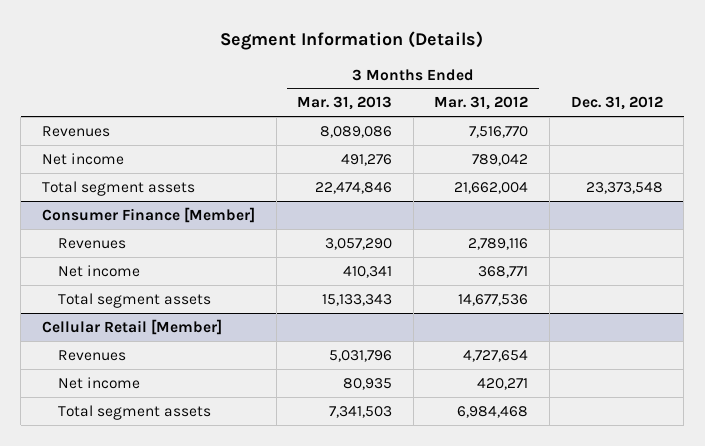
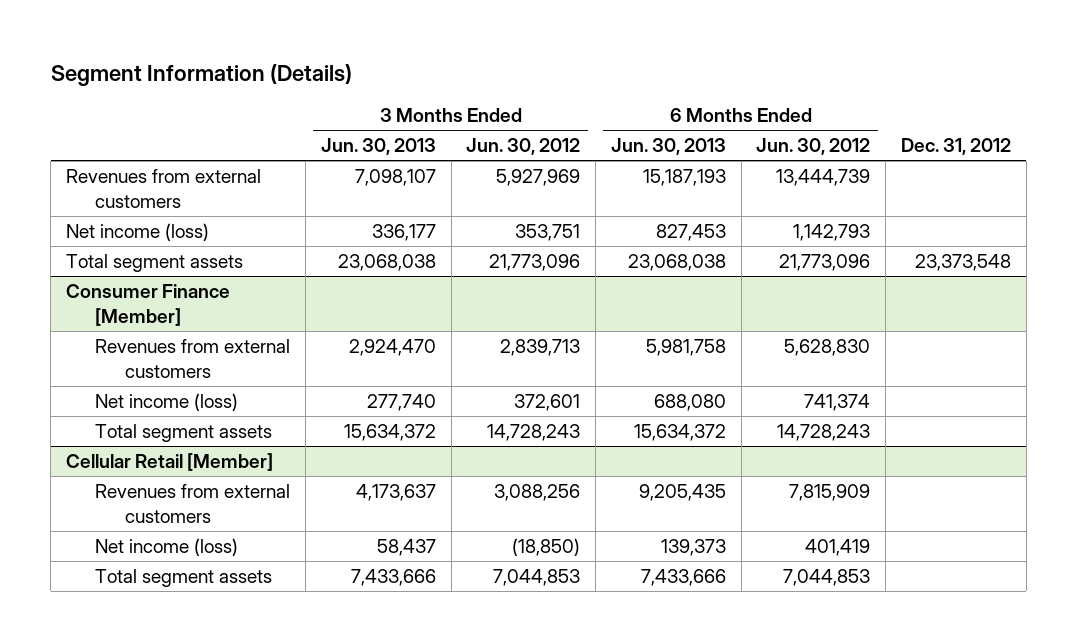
- | 3 Months Ended Mar. 31, 2013 | 3 Months Ended Mar. 31, 2012 | Dec. 31, 2012
+ | 3 Months Ended Jun. 30, 2013 | 3 Months Ended Jun. 30, 2012 | 6 Months Ended Jun. 30, 2013 | 6 Months Ended Jun. 30, 2012 | Dec. 31, 2012
- Revenues | 8,089,086 | 7,516,770 |
- Net income | 491,276 | 789,042 |
+ Revenues from external customers | 7,098,107 | 5,927,969 | 15,187,193 | 13,444,739 |
+ Net income (loss) | 336,177 | 353,751 | 827,453 | 1,142,793 |
@ Consumer Finance [Member]
- Revenues | 3,057,290 | 2,789,116 |
- Net income | 410,341 | 368,771 |
+ Revenues from external customers | 2,924,470 | 2,839,713 | 5,981,758 | 5,628,830 |
+ Net income (loss) | 277,740 | 372,601 | 688,080 | 741,374 |
@ Cellular Retail [Member]
- Revenues | 5,031,796 | 4,727,654 |
- Net income | 80,935 | 420,271 |
+ Revenues from external customers | 4,173,637 | 3,088,256 | 9,205,435 | 7,815,909 |
+ Net income (loss) | 58,437 | (18,850) | 139,373 | 401,419 |

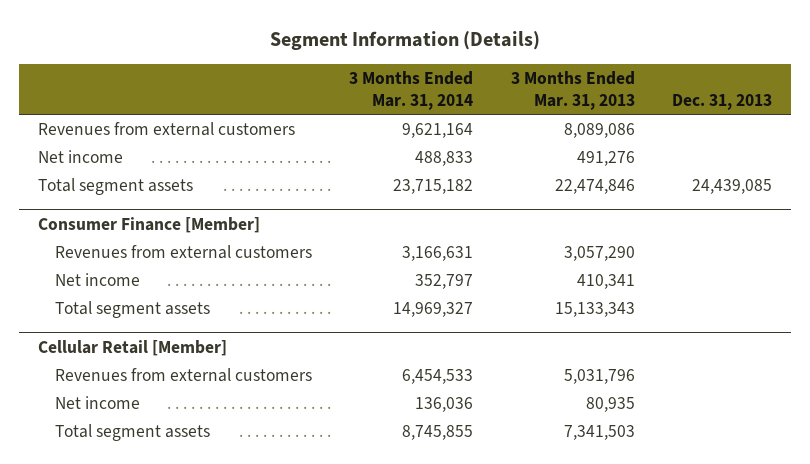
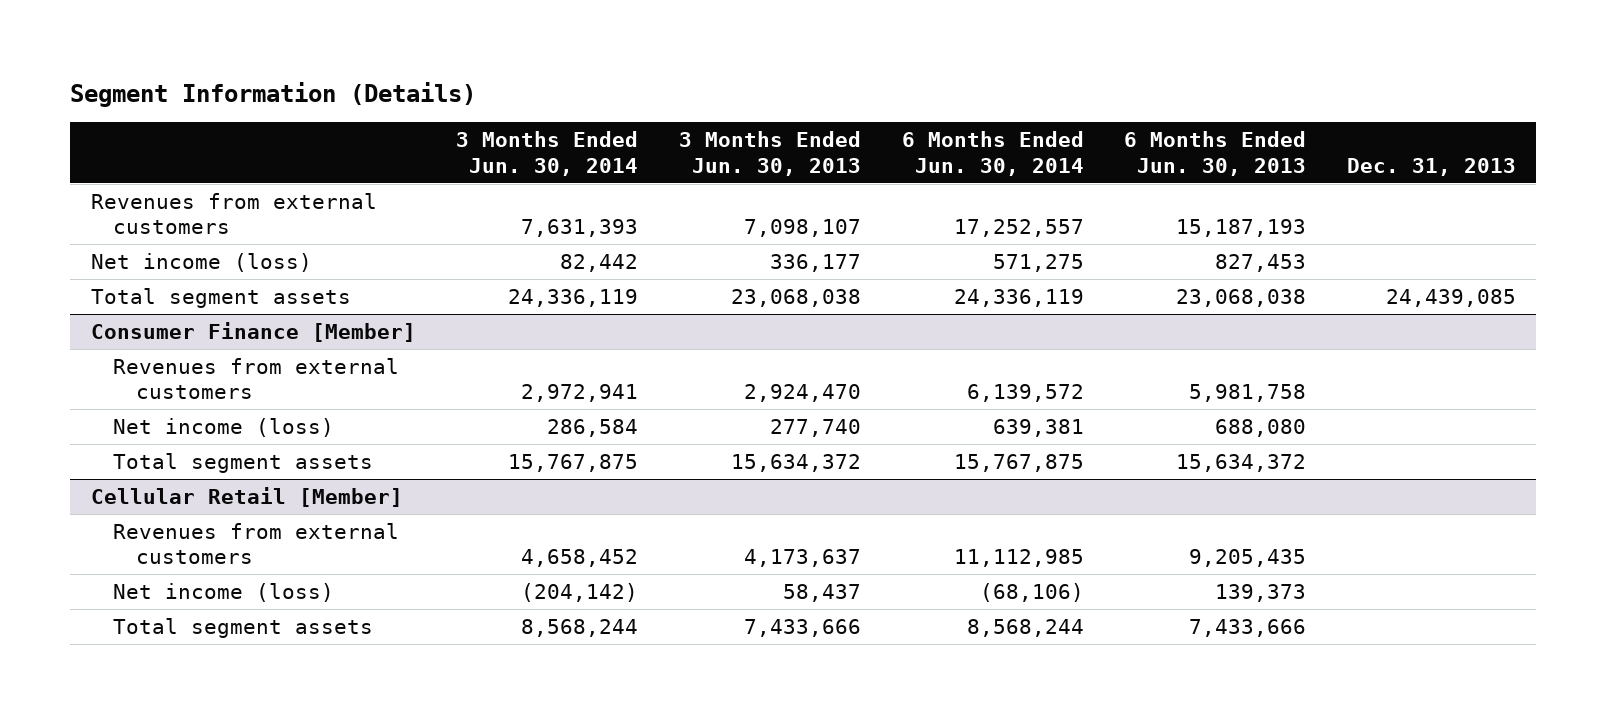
- | 3 Months Ended Mar. 31, 2014 | 3 Months Ended Mar. 31, 2013 | Dec. 31, 2013
+ | 3 Months Ended Jun. 30, 2014 | 3 Months Ended Jun. 30, 2013 | 6 Months Ended Jun. 30, 2014 | 6 Months Ended Jun. 30, 2013 | Dec. 31, 2013
- Net income | 488,833 | 491,276 |
+ Net income (loss) | 82,442 | 336,177 | 571,275 | 827,453 |
@ Consumer Finance [Member]
- Net income | 352,797 | 410,341 |
+ Net income (loss) | 286,584 | 277,740 | 639,381 | 688,080 |
@ Cellular Retail [Member]
- Net income | 136,036 | 80,935 |
+ Net income (loss) | (204,142) | 58,437 | (68,106) | 139,373 |

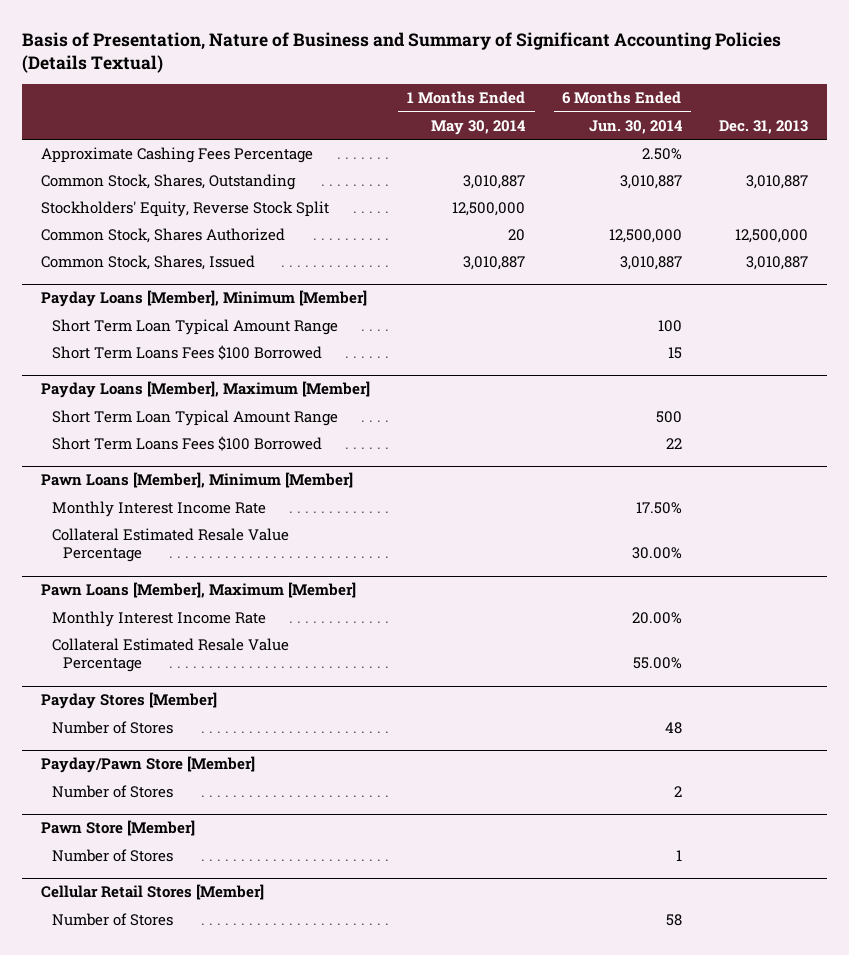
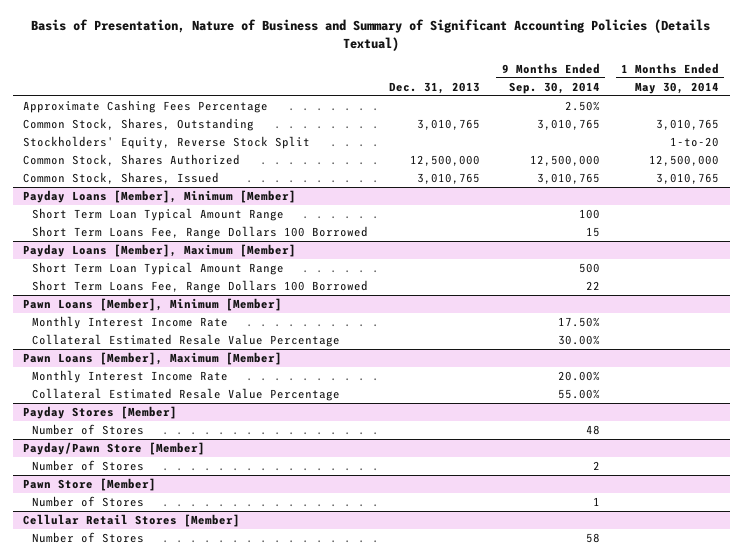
- | 1 Months Ended May 30, 2014 | 6 Months Ended Jun. 30, 2014 | Dec. 31, 2013
+ | Dec. 31, 2013 | 9 Months Ended Sep. 30, 2014 | 1 Months Ended May 30, 2014
- Common Stock, Shares, Outstanding | 3,010,887 | 3,010,887 | 3,010,887
- Stockholders' Equity, Reverse Stock Split | 12,500,000 | |
- Common Stock, Shares Authorized | 20 | 12,500,000 | 12,500,000
- Common Stock, Shares, Issued | 3,010,887 | 3,010,887 | 3,010,887
+ Common Stock, Shares, Outstanding | 3,010,765 | 3,010,765 | 3,010,765
+ Stockholders' Equity, Reverse Stock Split | | | 1-to-20
+ Common Stock, Shares Authorized | 12,500,000 | 12,500,000 | 12,500,000
+ Common Stock, Shares, Issued | 3,010,765 | 3,010,765 | 3,010,765
@ Payday Loans [Member], Minimum [Member]
- Short Term Loans Fees $100 Borrowed | | 15 |
+ Short Term Loans Fee, Range Dollars 100 Borrowed | | 15 |
@ Payday Loans [Member], Maximum [Member]
- Short Term Loans Fees $100 Borrowed | | 22 |
+ Short Term Loans Fee, Range Dollars 100 Borrowed | | 22 |

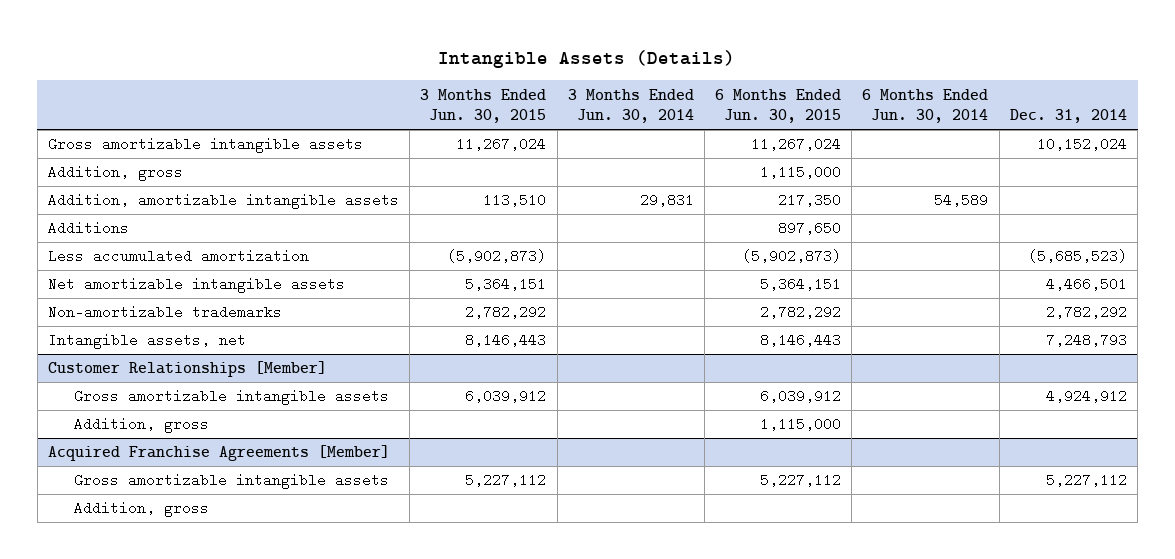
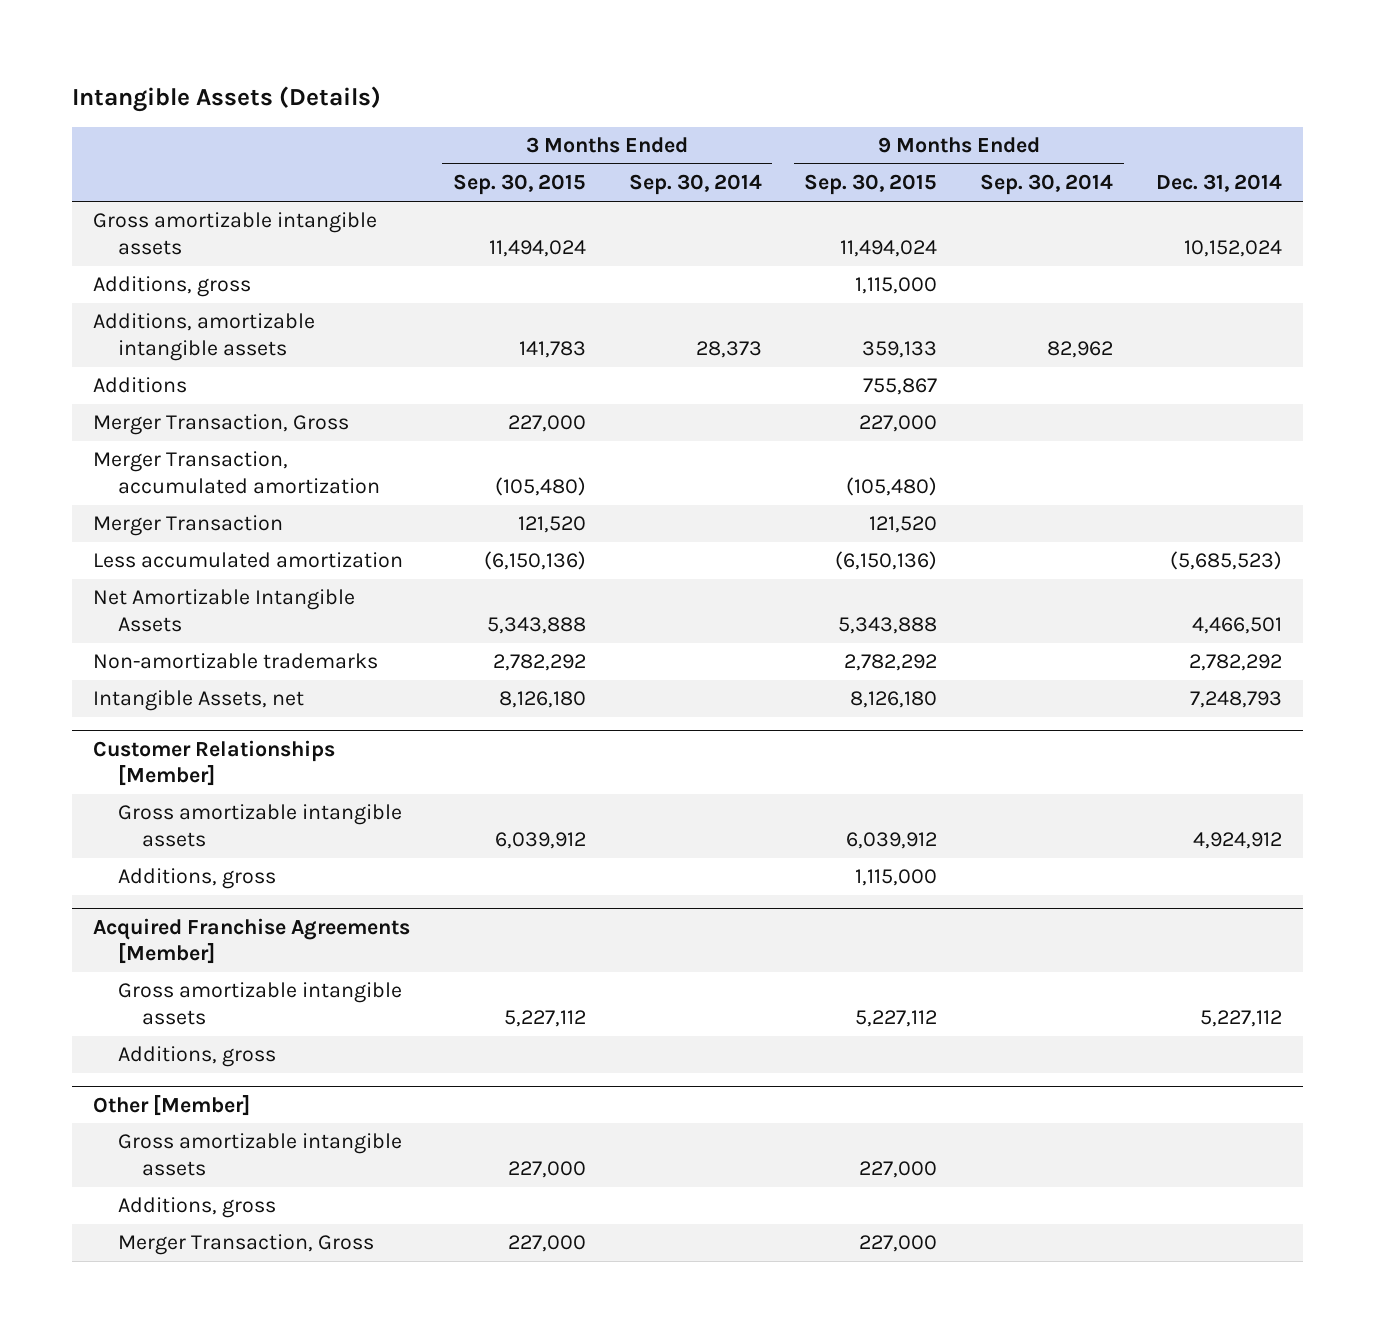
- | 3 Months Ended Jun. 30, 2015 | 3 Months Ended Jun. 30, 2014 | 6 Months Ended Jun. 30, 2015 | 6 Months Ended Jun. 30, 2014 | Dec. 31, 2014
+ | 3 Months Ended Sep. 30, 2015 | 3 Months Ended Sep. 30, 2014 | 9 Months Ended Sep. 30, 2015 | 9 Months Ended Sep. 30, 2014 | Dec. 31, 2014
- Addition, gross | | | 1,115,000 | |
- Addition, amortizable intangible assets | 113,510 | 29,831 | 217,350 | 54,589 |
+ Additions, gross | | | 1,115,000 | |
+ Additions, amortizable intangible assets | 141,783 | 28,373 | 359,133 | 82,962 |
+ Merger Transaction, Gross | 227,000 | | 227,000 | |
+ Merger Transaction, accumulated amortization | (105,480) | | (105,480) | |
+ Merger Transaction | 121,520 | | 121,520 | |
- Net amortizable intangible assets | 5,364,151 | | 5,364,151 | | 4,466,501
+ Net Amortizable Intangible Assets | 5,343,888 | | 5,343,888 | | 4,466,501
- Intangible assets, net | 8,146,443 | | 8,146,443 | | 7,248,793
+ Intangible Assets, net | 8,126,180 | | 8,126,180 | | 7,248,793
@ Customer Relationships [Member]
- Addition, gross | | | 1,115,000 | |
+ Additions, gross | | | 1,115,000 | |
@ Acquired Franchise Agreements [Member]
- Addition, gross
+ Additions, gross
+ Other [Member]
+ Gross amortizable intangible assets | 227,000 | | 227,000 | |
+ Additions, gross
+ Merger Transaction, Gross | 227,000 | | 227,000 | |

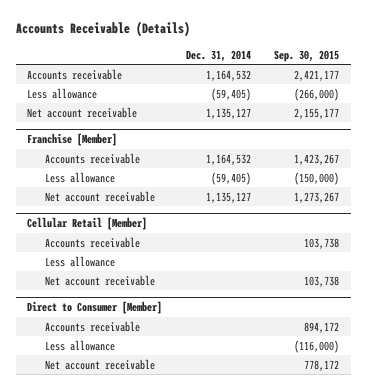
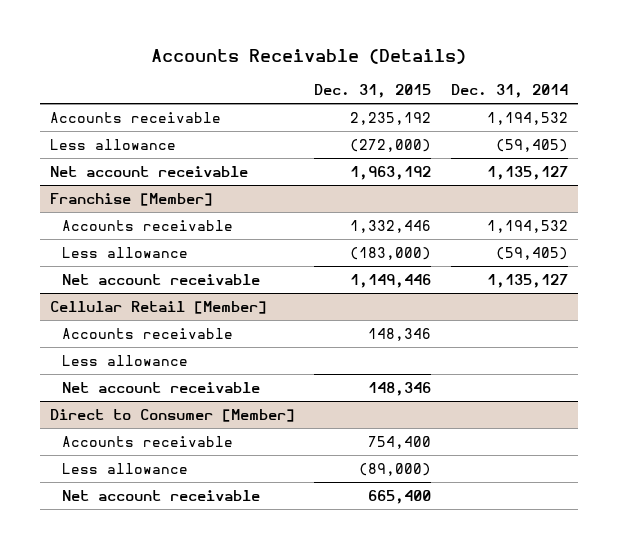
- | Dec. 31, 2014 | Sep. 30, 2015
+ | Dec. 31, 2015 | Dec. 31, 2014
- Accounts receivable | 1,164,532 | 2,421,177
+ Accounts receivable | 2,235,192 | 1,194,532
@ Franchise [Member]
- Accounts receivable | 1,164,532 | 1,423,267
+ Accounts receivable | 1,332,446 | 1,194,532

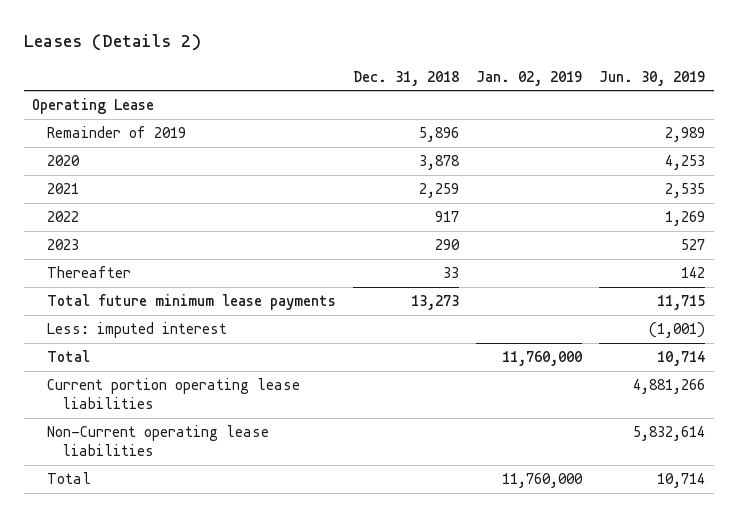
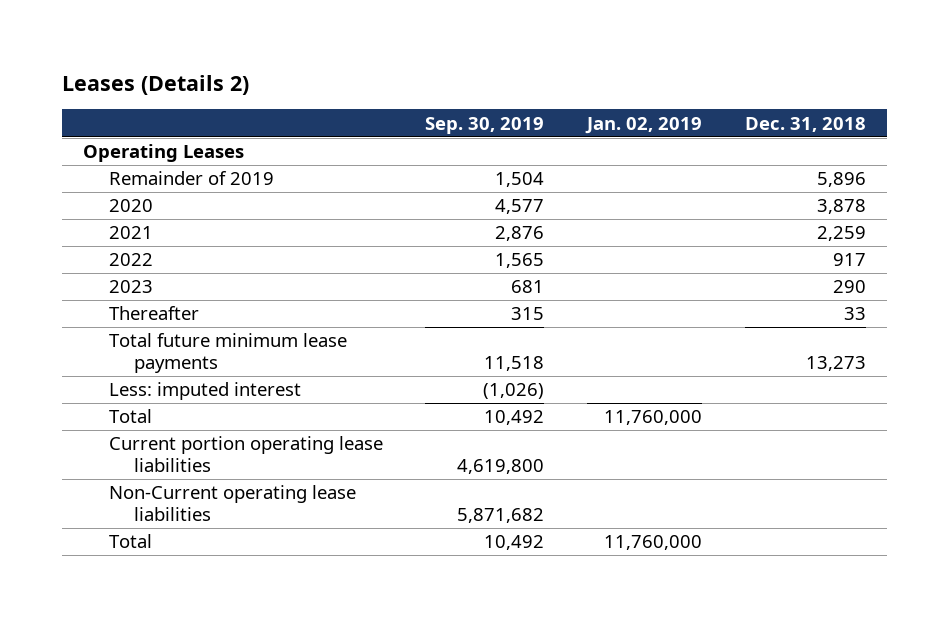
- | Dec. 31, 2018 | Jan. 02, 2019 | Jun. 30, 2019
+ | Sep. 30, 2019 | Jan. 02, 2019 | Dec. 31, 2018
- Operating Lease
+ Operating Leases

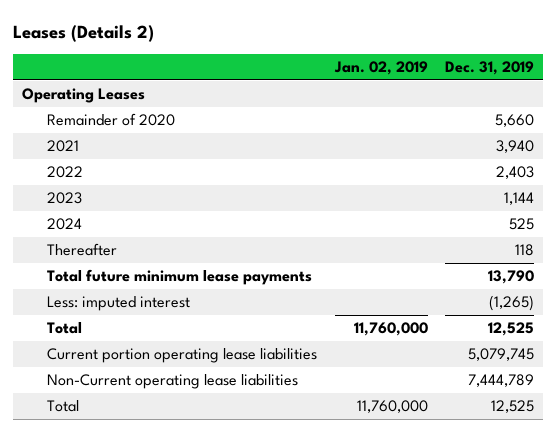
- | Sep. 30, 2019 | Jan. 02, 2019 | Dec. 31, 2018
+ | Jan. 02, 2019 | Dec. 31, 2019
- Remainder of 2019 | 1,504 | | 5,896
- 2020 | 4,577 | | 3,878
+ Remainder of 2020 | | 5,660
+ 2024 | | 525

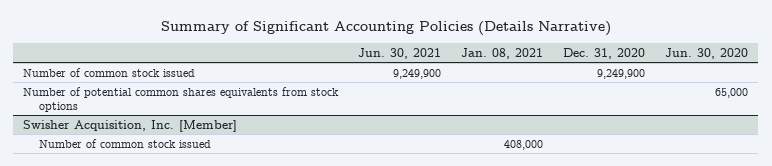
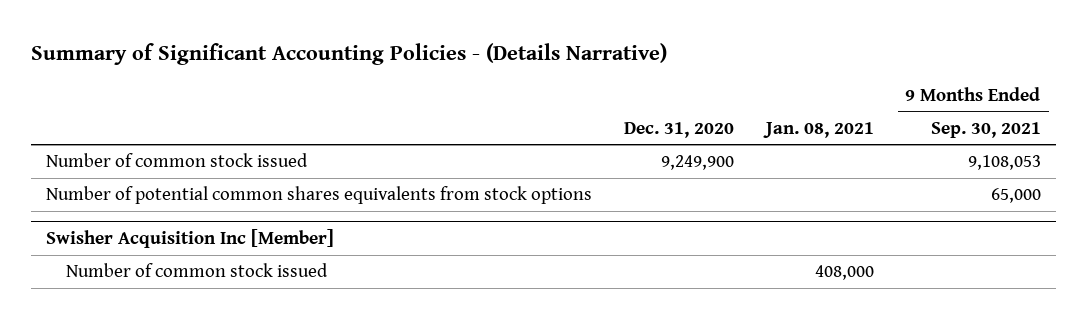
- Summary of Significant Accounting Policies (Details Narrative)
+ Summary of Significant Accounting Policies - (Details Narrative)
- | Jun. 30, 2021 | Jan. 08, 2021 | Dec. 31, 2020 | Jun. 30, 2020
+ | Dec. 31, 2020 | Jan. 08, 2021 | 9 Months Ended Sep. 30, 2021
- Swisher Acquisition, Inc. [Member]
+ Swisher Acquisition Inc [Member]

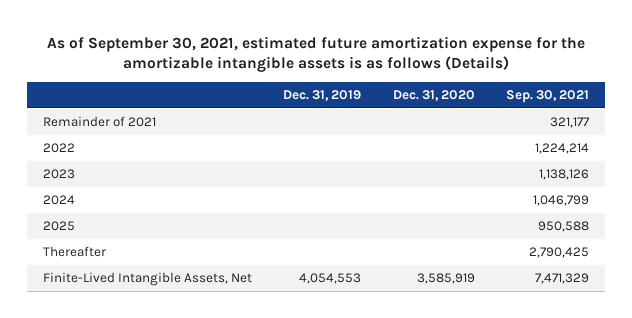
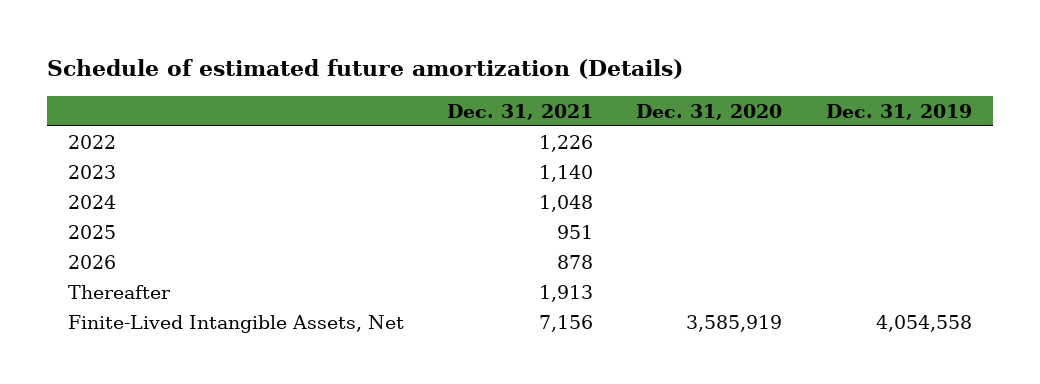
- As of September 30, 2021, estimated future amortization expense for the amortizable intangible assets is as follows (Details)
+ Schedule of estimated future amortization (Details)
- | Dec. 31, 2019 | Dec. 31, 2020 | Sep. 30, 2021
+ | Dec. 31, 2021 | Dec. 31, 2020 | Dec. 31, 2019
- Remainder of 2021 | | | 321,177
+ 2026 | 878 | |
- Finite-Lived Intangible Assets, Net | 4,054,553 | 3,585,919 | 7,471,329
+ Finite-Lived Intangible Assets, Net | 7,156 | 3,585,919 | 4,054,558

